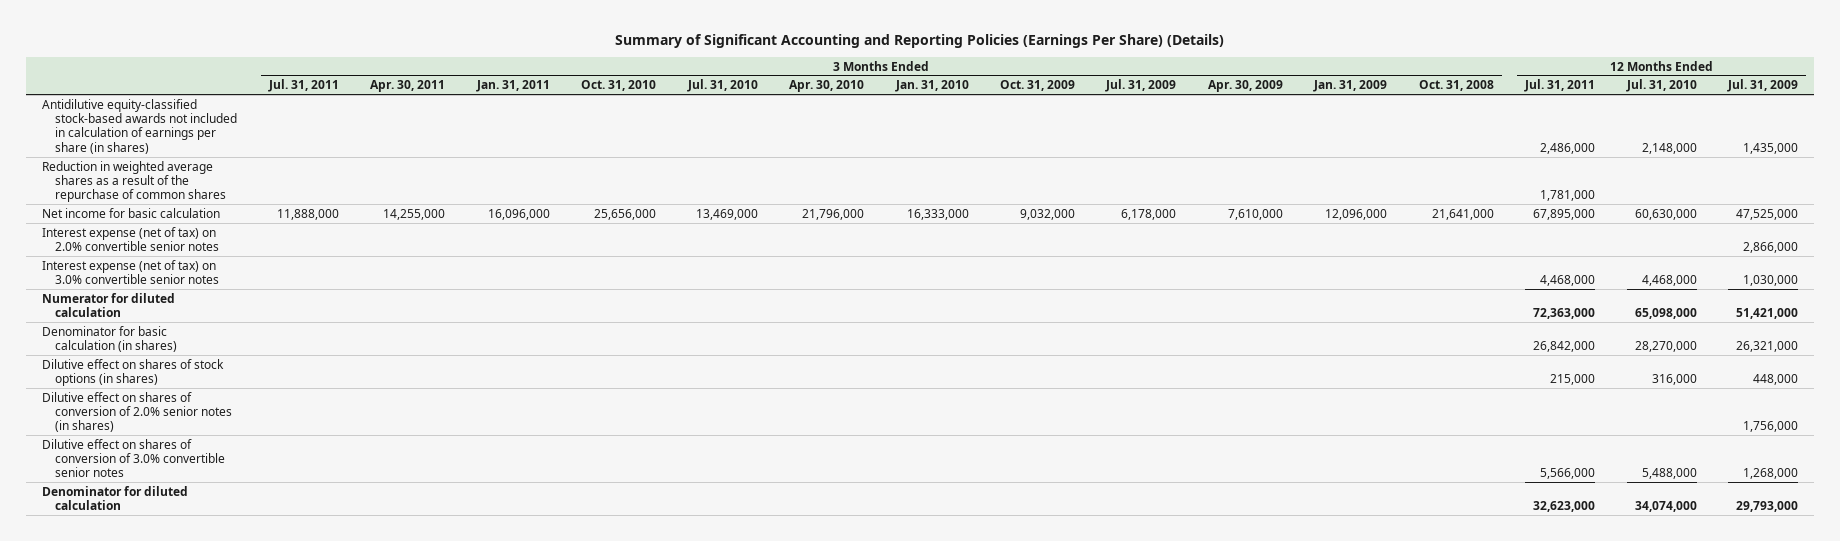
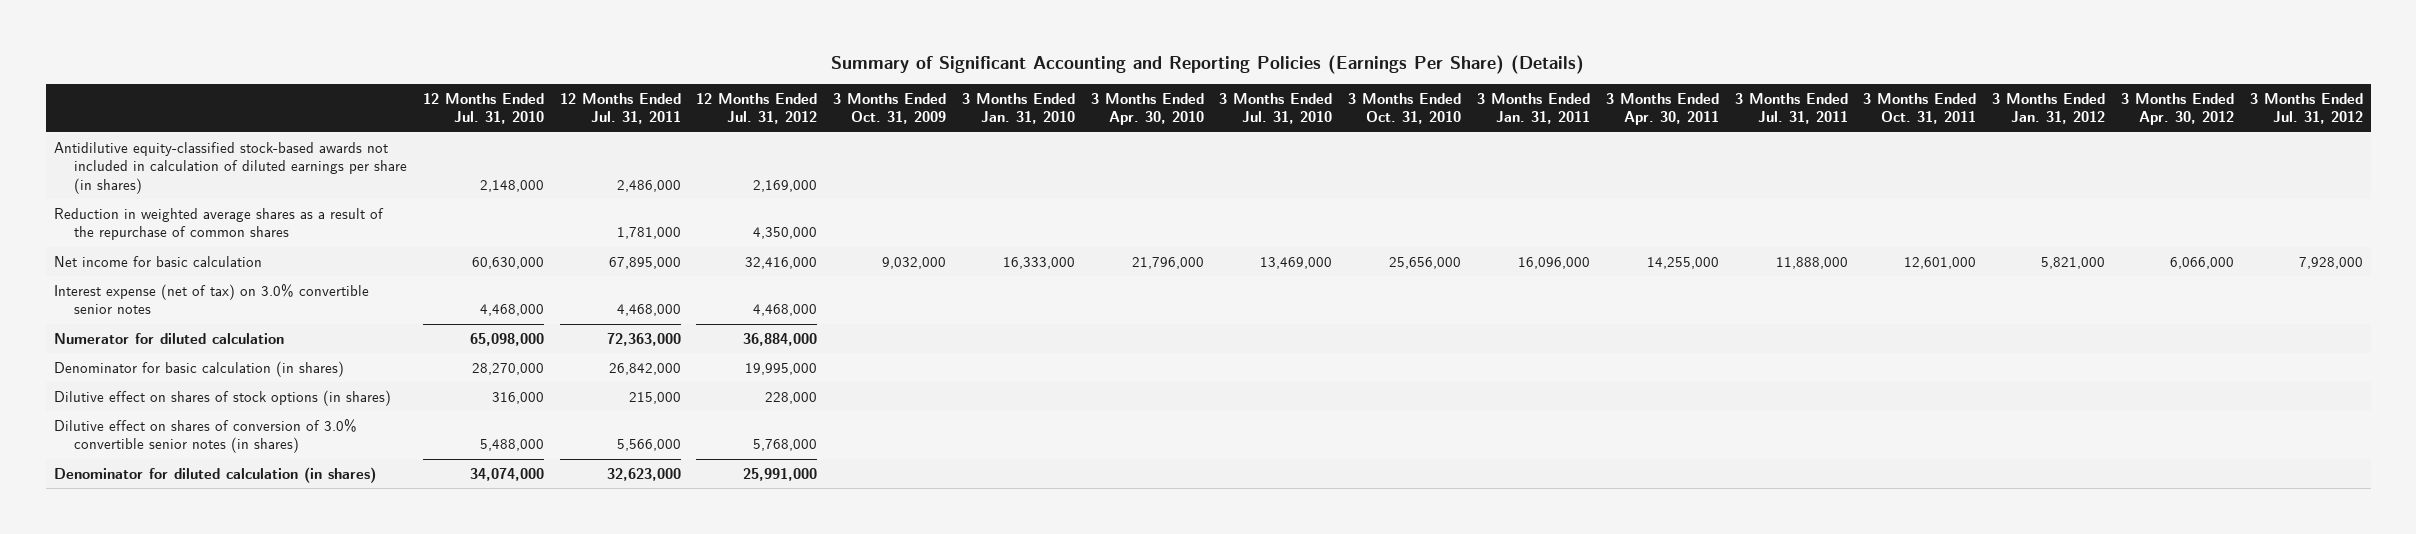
- | 3 Months Ended Jul. 31, 2011 | 3 Months Ended Apr. 30, 2011 | 3 Months Ended Jan. 31, 2011 | 3 Months Ended Oct. 31, 2010 | 3 Months Ended Jul. 31, 2010 | 3 Months Ended Apr. 30, 2010 | 3 Months Ended Jan. 31, 2010 | 3 Months Ended Oct. 31, 2009 | 3 Months Ended Jul. 31, 2009 | 3 Months Ended Apr. 30, 2009 | 3 Months Ended Jan. 31, 2009 | 3 Months Ended Oct. 31, 2008 | 12 Months Ended Jul. 31, 2011 | 12 Months Ended Jul. 31, 2010 | 12 Months Ended Jul. 31, 2009
+ | 12 Months Ended Jul. 31, 2010 | 12 Months Ended Jul. 31, 2011 | 12 Months Ended Jul. 31, 2012 | 3 Months Ended Oct. 31, 2009 | 3 Months Ended Jan. 31, 2010 | 3 Months Ended Apr. 30, 2010 | 3 Months Ended Jul. 31, 2010 | 3 Months Ended Oct. 31, 2010 | 3 Months Ended Jan. 31, 2011 | 3 Months Ended Apr. 30, 2011 | 3 Months Ended Jul. 31, 2011 | 3 Months Ended Oct. 31, 2011 | 3 Months Ended Jan. 31, 2012 | 3 Months Ended Apr. 30, 2012 | 3 Months Ended Jul. 31, 2012
- Antidilutive equity-classified stock-based awards not included in calculation of earnings per share (in shares) | | | | | | | | | | | | | 2,486,000 | 2,148,000 | 1,435,000
+ Antidilutive equity-classified stock-based awards not included in calculation of diluted earnings per share (in shares) | 2,148,000 | 2,486,000 | 2,169,000 | | | | | | | | | | | |
- Interest expense (net of tax) on 2.0% convertible senior notes | | | | | | | | | | | | | | | 2,866,000
- Dilutive effect on shares of conversion of 2.0% senior notes (in shares) | | | | | | | | | | | | | | | 1,756,000
- Dilutive effect on shares of conversion of 3.0% convertible senior notes | | | | | | | | | | | | | 5,566,000 | 5,488,000 | 1,268,000
- Denominator for diluted calculation | | | | | | | | | | | | | 32,623,000 | 34,074,000 | 29,793,000
+ Dilutive effect on shares of conversion of 3.0% convertible senior notes (in shares) | 5,488,000 | 5,566,000 | 5,768,000 | | | | | | | | | | | |
+ Denominator for diluted calculation (in shares) | 34,074,000 | 32,623,000 | 25,991,000 | | | | | | | | | | | |

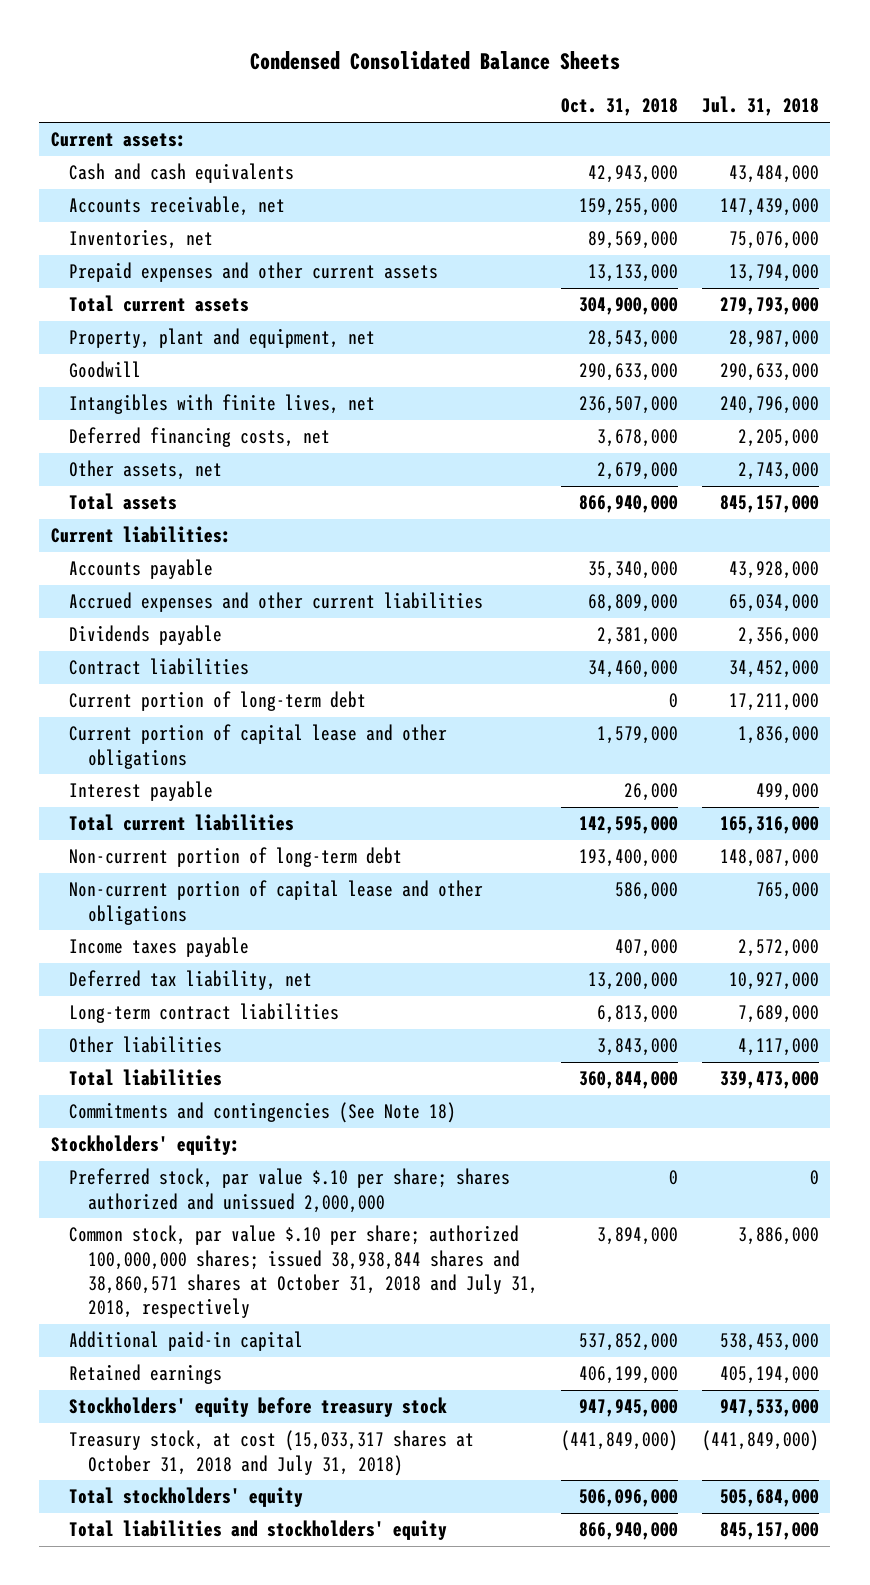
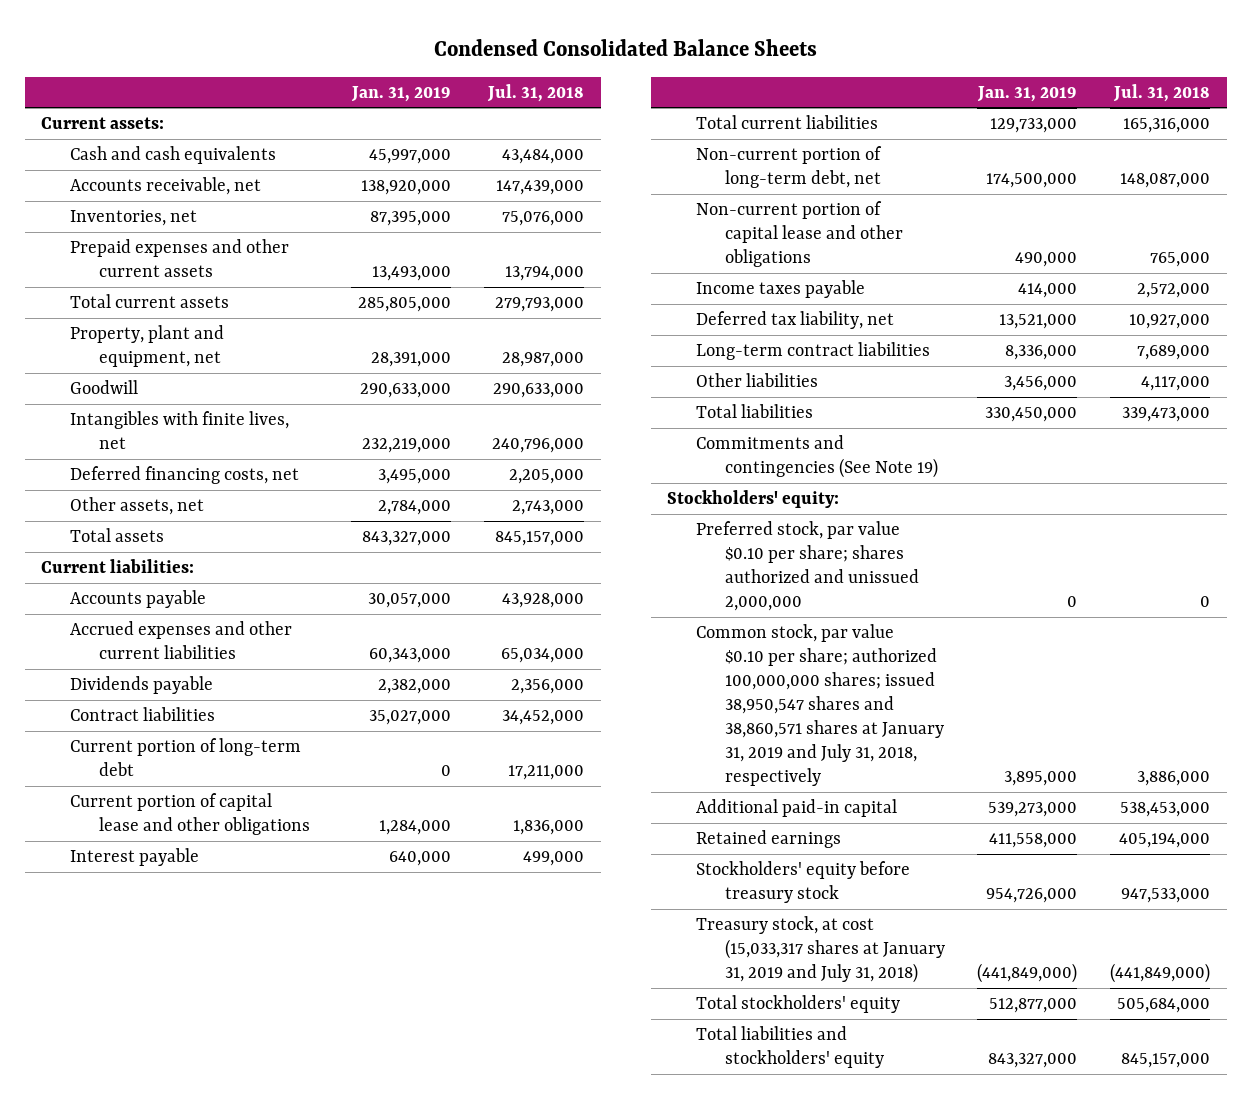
- | Oct. 31, 2018 | Jul. 31, 2018
+ | Jan. 31, 2019 | Jul. 31, 2018
- Non-current portion of long-term debt | 193,400,000 | 148,087,000
+ Non-current portion of long-term debt, net | 174,500,000 | 148,087,000
- Commitments and contingencies (See Note 18)
+ Commitments and contingencies (See Note 19)
- Preferred stock, par value $.10 per share; shares authorized and unissued 2,000,000 | 0 | 0
- Common stock, par value $.10 per share; authorized 100,000,000 shares; issued 38,938,844 shares and 38,860,571 shares at October 31, 2018 and July 31, 2018, respectively | 3,894,000 | 3,886,000
+ Preferred stock, par value $0.10 per share; shares authorized and unissued 2,000,000 | 0 | 0
+ Common stock, par value $0.10 per share; authorized 100,000,000 shares; issued 38,950,547 shares and 38,860,571 shares at January 31, 2019 and July 31, 2018, respectively | 3,895,000 | 3,886,000
- Treasury stock, at cost (15,033,317 shares at October 31, 2018 and July 31, 2018) | (441,849,000) | (441,849,000)
+ Treasury stock, at cost (15,033,317 shares at January 31, 2019 and July 31, 2018) | (441,849,000) | (441,849,000)

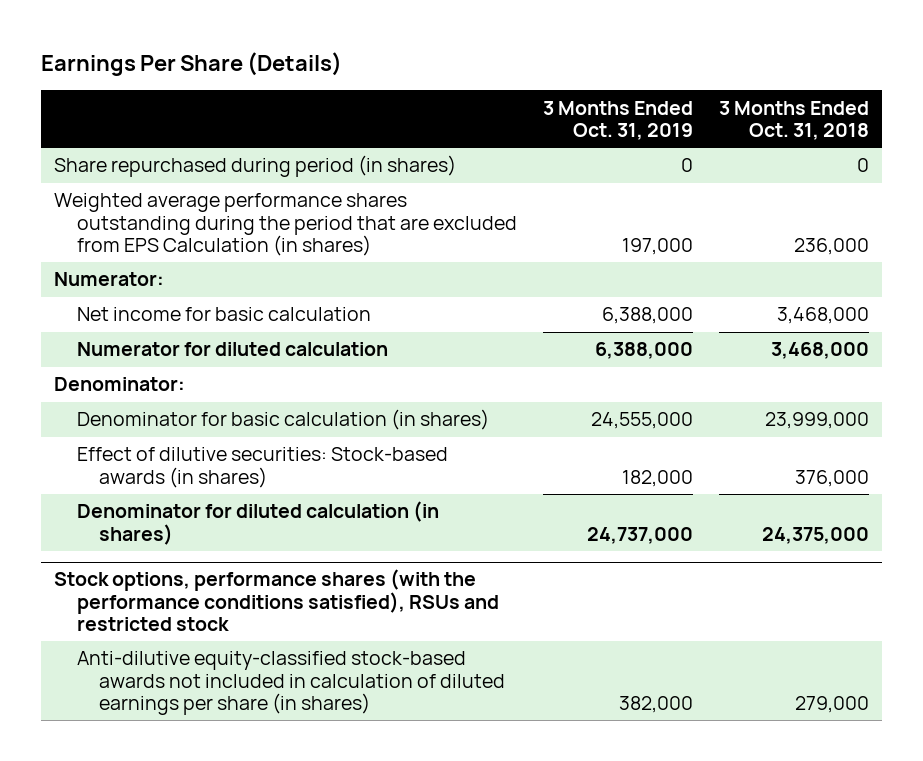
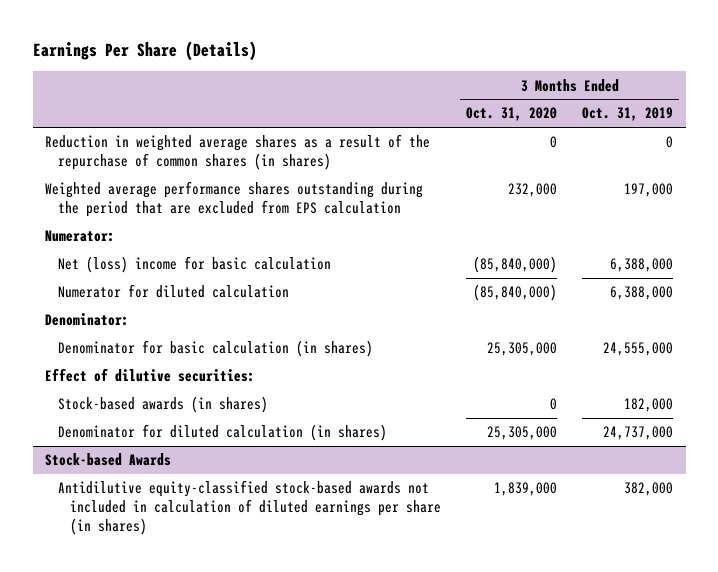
- | 3 Months Ended Oct. 31, 2019 | 3 Months Ended Oct. 31, 2018
+ | 3 Months Ended Oct. 31, 2020 | 3 Months Ended Oct. 31, 2019
- Share repurchased during period (in shares) | 0 | 0
- Weighted average performance shares outstanding during the period that are excluded from EPS Calculation (in shares) | 197,000 | 236,000
+ Reduction in weighted average shares as a result of the repurchase of common shares (in shares) | 0 | 0
+ Weighted average performance shares outstanding during the period that are excluded from EPS calculation | 232,000 | 197,000
- Net income for basic calculation | 6,388,000 | 3,468,000
+ Net (loss) income for basic calculation | (85,840,000) | 6,388,000
- Effect of dilutive securities: Stock-based awards (in shares) | 182,000 | 376,000
+ Effect of dilutive securities:
+ Stock-based awards (in shares) | 0 | 182,000
- Stock options, performance shares (with the performance conditions satisfied), RSUs and restricted stock
- Anti-dilutive equity-classified stock-based awards not included in calculation of diluted earnings per share (in shares) | 382,000 | 279,000
+ Stock-based Awards
+ Antidilutive equity-classified stock-based awards not included in calculation of diluted earnings per share (in shares) | 1,839,000 | 382,000

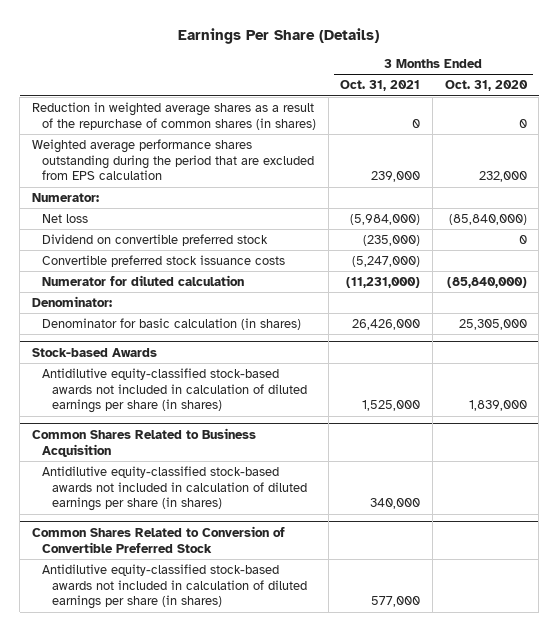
- | 3 Months Ended Oct. 31, 2020 | 3 Months Ended Oct. 31, 2019
+ | 3 Months Ended Oct. 31, 2021 | 3 Months Ended Oct. 31, 2020
- Net (loss) income for basic calculation | (85,840,000) | 6,388,000
+ Net loss | (5,984,000) | (85,840,000)
+ Dividend on convertible preferred stock | (235,000) | 0
+ Convertible preferred stock issuance costs | (5,247,000) |
- Effect of dilutive securities:
- Stock-based awards (in shares) | 0 | 182,000
- Denominator for diluted calculation (in shares) | 25,305,000 | 24,737,000
+ Common Shares Related to Business Acquisition
+ Antidilutive equity-classified stock-based awards not included in calculation of diluted earnings per share (in shares) | 340,000 |
+ Common Shares Related to Conversion of Convertible Preferred Stock
+ Antidilutive equity-classified stock-based awards not included in calculation of diluted earnings per share (in shares) | 577,000 |

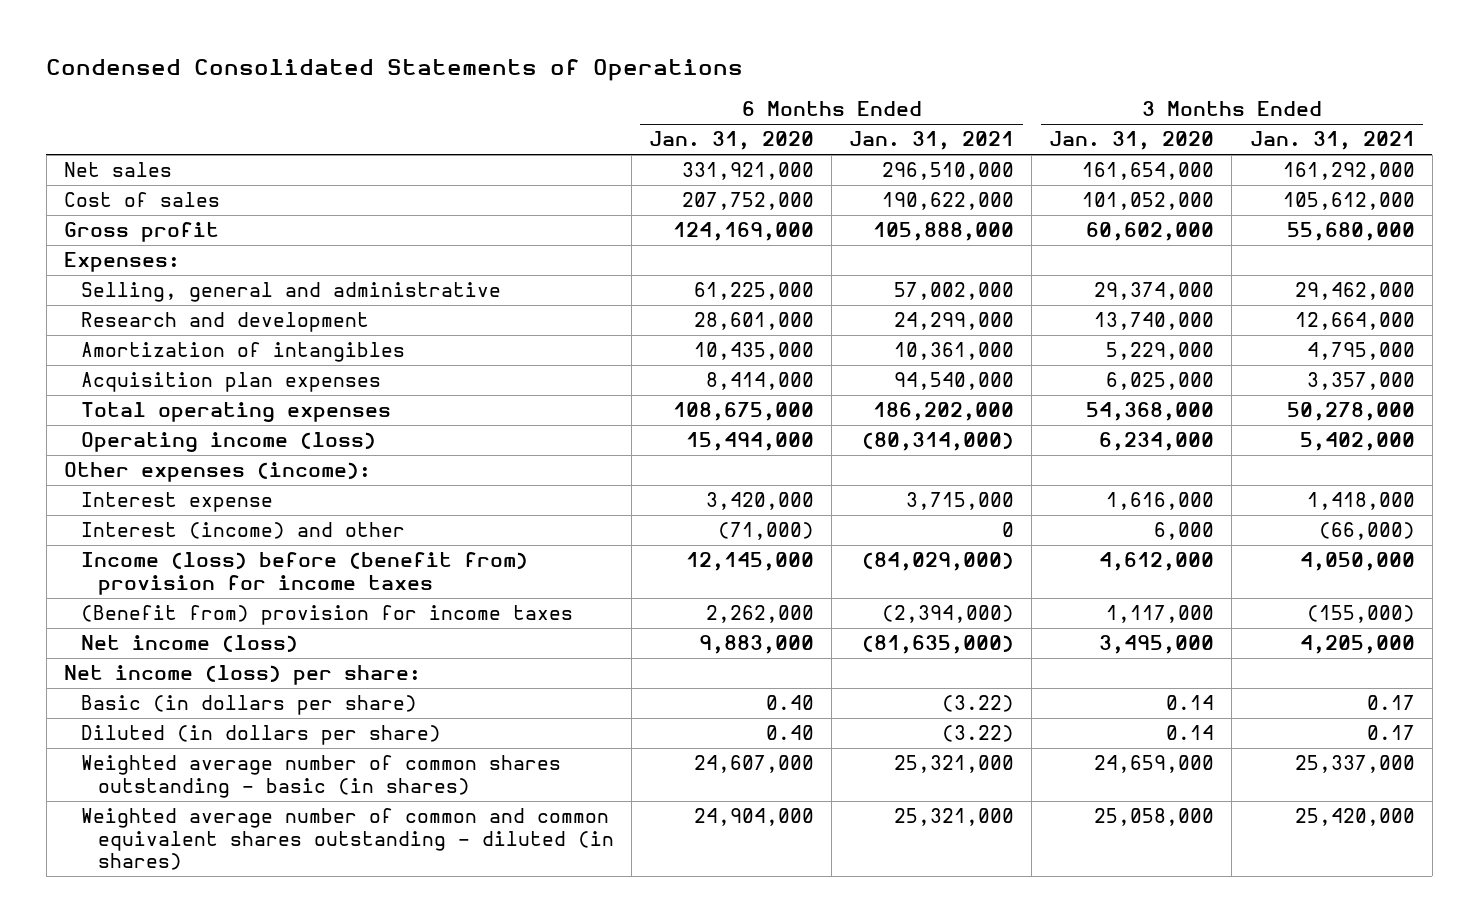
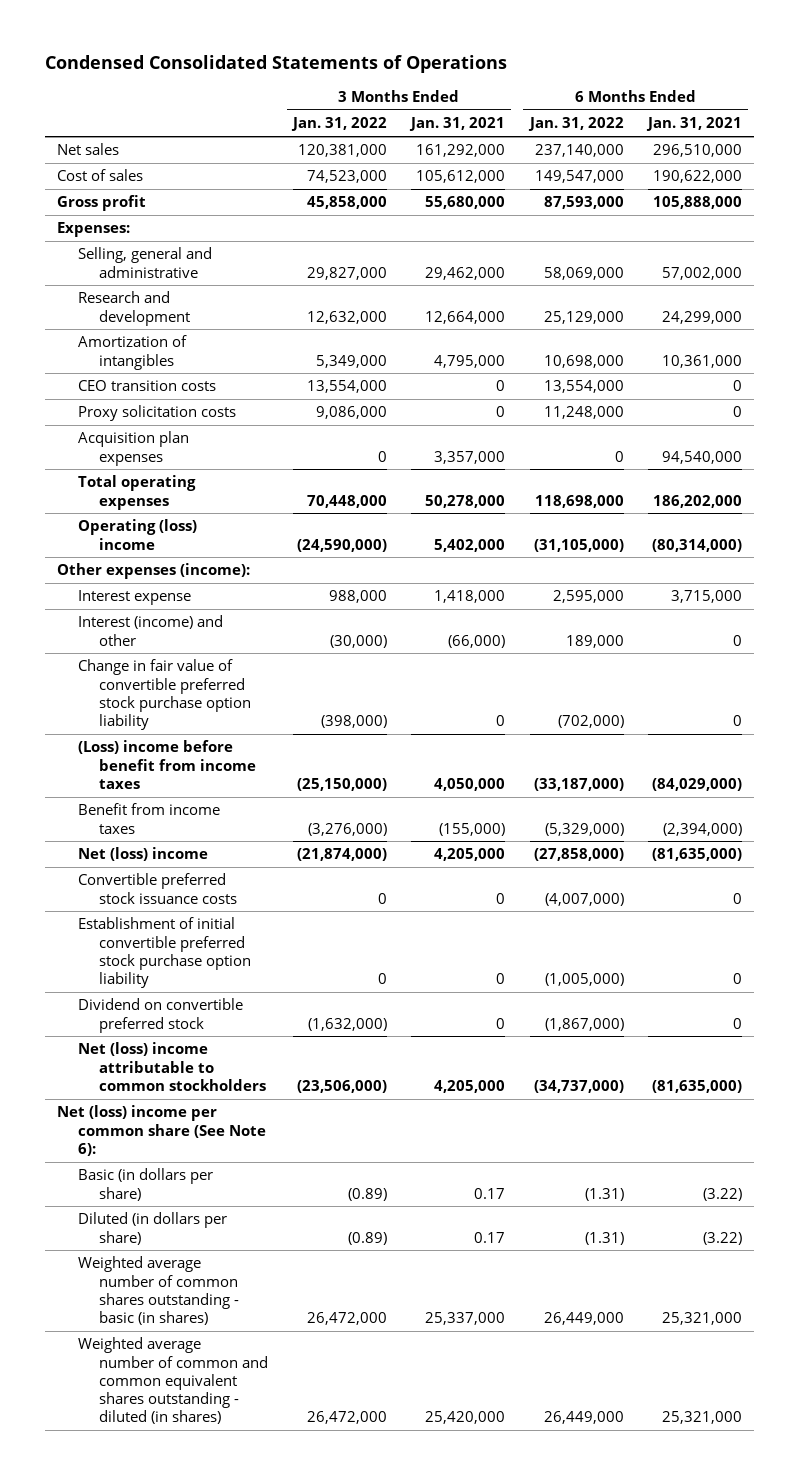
- | 6 Months Ended Jan. 31, 2020 | 6 Months Ended Jan. 31, 2021 | 3 Months Ended Jan. 31, 2020 | 3 Months Ended Jan. 31, 2021
+ | 3 Months Ended Jan. 31, 2022 | 3 Months Ended Jan. 31, 2021 | 6 Months Ended Jan. 31, 2022 | 6 Months Ended Jan. 31, 2021
+ CEO transition costs | 13,554,000 | 0 | 13,554,000 | 0
+ Proxy solicitation costs | 9,086,000 | 0 | 11,248,000 | 0
- Operating income (loss) | 15,494,000 | (80,314,000) | 6,234,000 | 5,402,000
+ Operating (loss) income | (24,590,000) | 5,402,000 | (31,105,000) | (80,314,000)
- Income (loss) before (benefit from) provision for income taxes | 12,145,000 | (84,029,000) | 4,612,000 | 4,050,000
- (Benefit from) provision for income taxes | 2,262,000 | (2,394,000) | 1,117,000 | (155,000)
- Net income (loss) | 9,883,000 | (81,635,000) | 3,495,000 | 4,205,000
- Net income (loss) per share:
+ Change in fair value of convertible preferred stock purchase option liability | (398,000) | 0 | (702,000) | 0
+ (Loss) income before benefit from income taxes | (25,150,000) | 4,050,000 | (33,187,000) | (84,029,000)
+ Benefit from income taxes | (3,276,000) | (155,000) | (5,329,000) | (2,394,000)
+ Net (loss) income | (21,874,000) | 4,205,000 | (27,858,000) | (81,635,000)
+ Convertible preferred stock issuance costs | 0 | 0 | (4,007,000) | 0
+ Establishment of initial convertible preferred stock purchase option liability | 0 | 0 | (1,005,000) | 0
+ Dividend on convertible preferred stock | (1,632,000) | 0 | (1,867,000) | 0
+ Net (loss) income attributable to common stockholders | (23,506,000) | 4,205,000 | (34,737,000) | (81,635,000)
+ Net (loss) income per common share (See Note 6):

